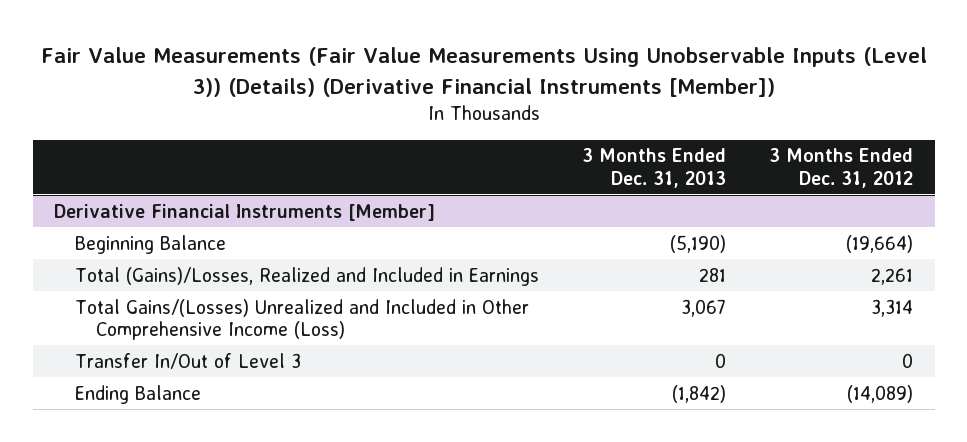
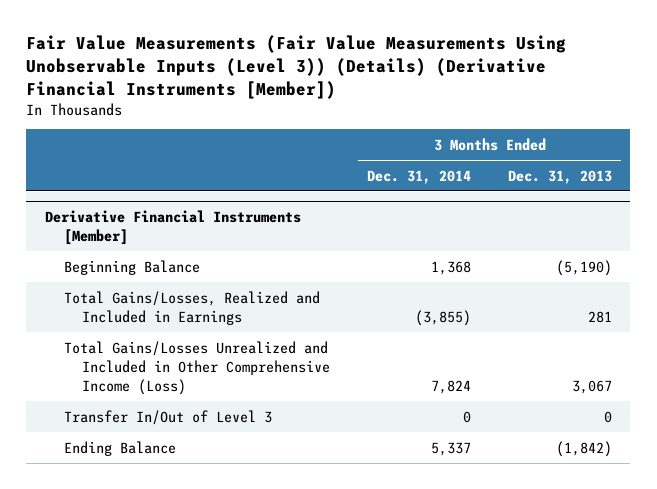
- | 3 Months Ended Dec. 31, 2013 | 3 Months Ended Dec. 31, 2012
+ | 3 Months Ended Dec. 31, 2014 | 3 Months Ended Dec. 31, 2013
@ Derivative Financial Instruments [Member]
- Total (Gains)/Losses, Realized and Included in Earnings | 281 | 2,261
- Total Gains/(Losses) Unrealized and Included in Other Comprehensive Income (Loss) | 3,067 | 3,314
+ Total Gains/Losses, Realized and Included in Earnings | (3,855) | 281
+ Total Gains/Losses Unrealized and Included in Other Comprehensive Income (Loss) | 7,824 | 3,067

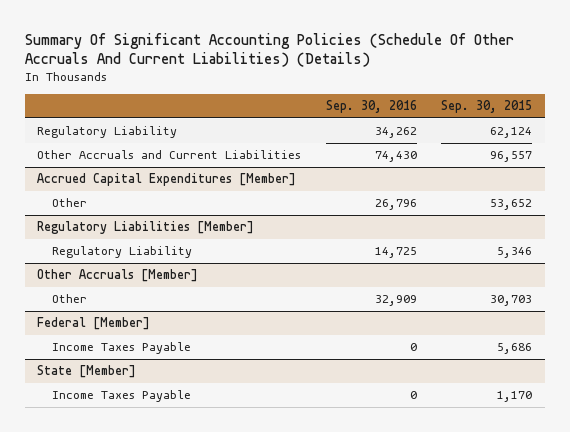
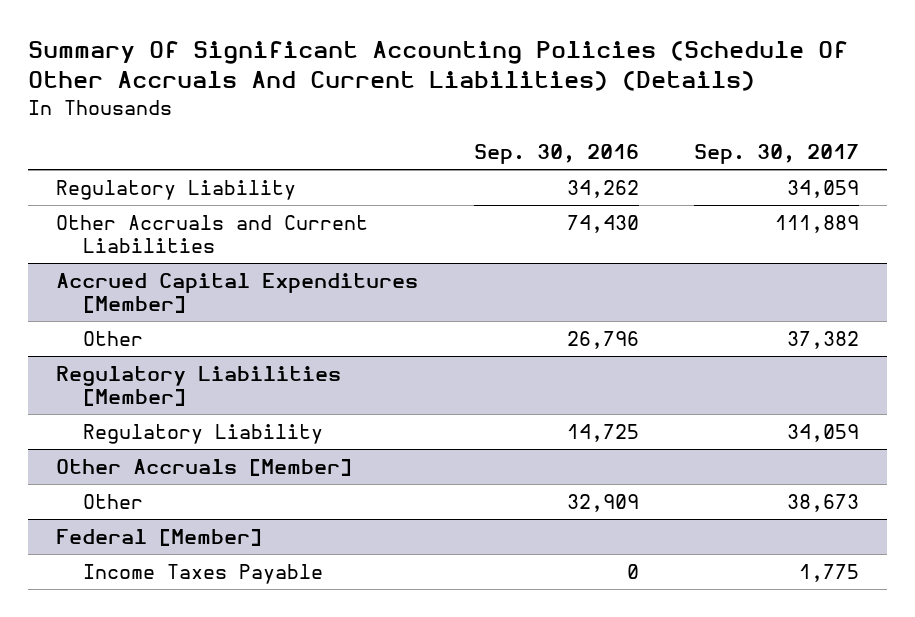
- | Sep. 30, 2016 | Sep. 30, 2015
+ | Sep. 30, 2016 | Sep. 30, 2017
- State [Member]
- Income Taxes Payable | 0 | 1,170

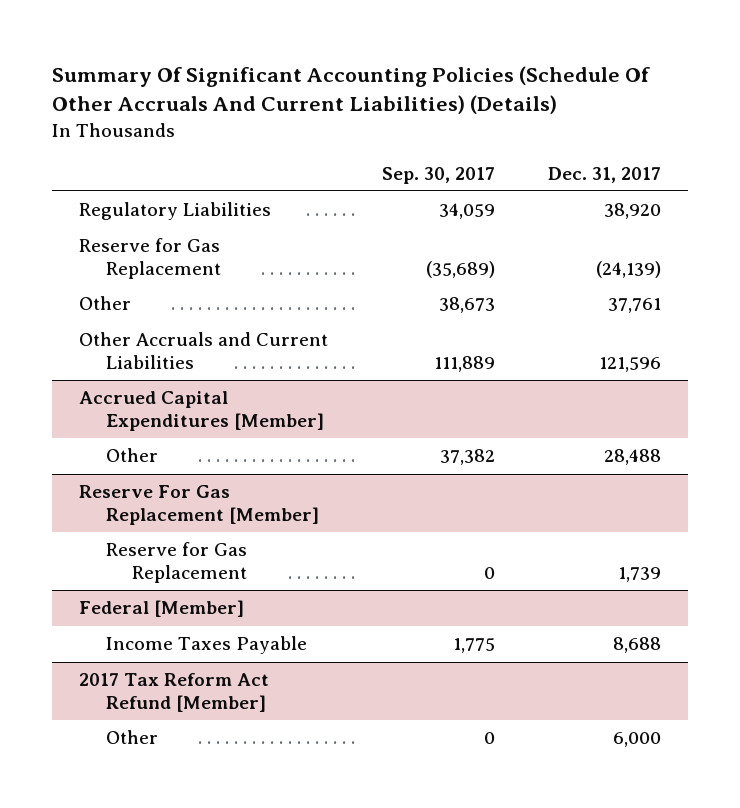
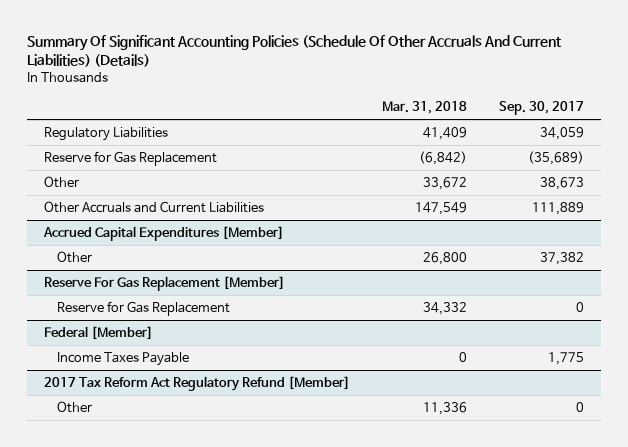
- | Sep. 30, 2017 | Dec. 31, 2017
+ | Mar. 31, 2018 | Sep. 30, 2017
- 2017 Tax Reform Act Refund [Member]
+ 2017 Tax Reform Act Regulatory Refund [Member]

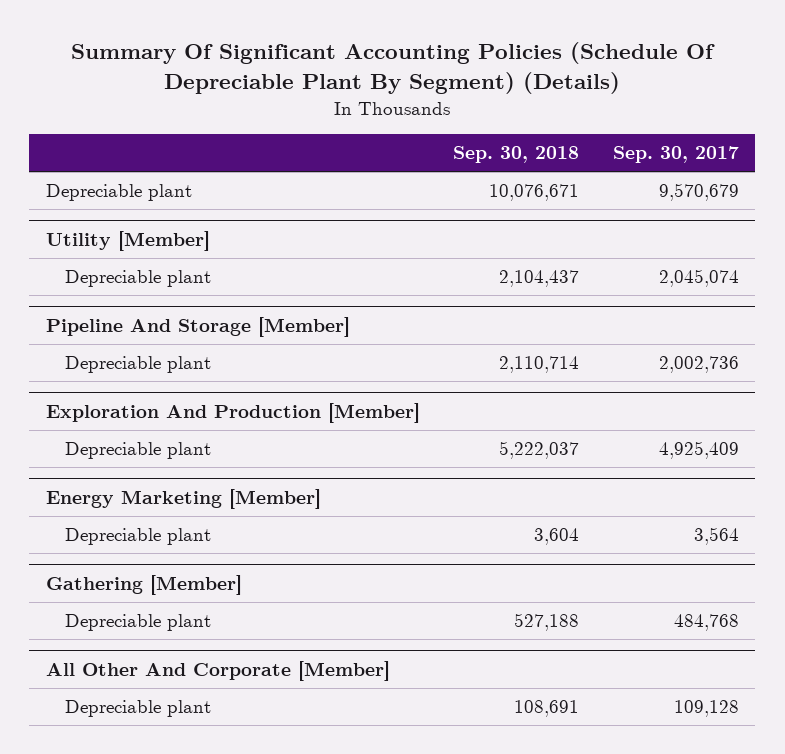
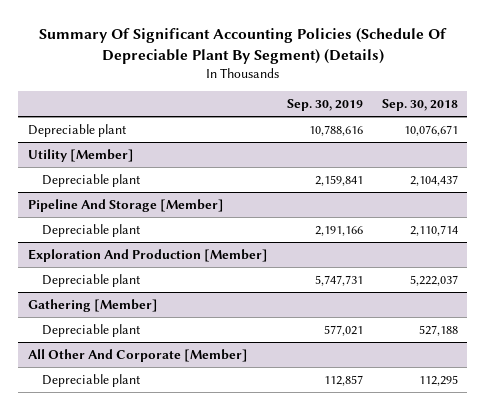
- | Sep. 30, 2018 | Sep. 30, 2017
+ | Sep. 30, 2019 | Sep. 30, 2018
- Energy Marketing [Member]
- Depreciable plant | 3,604 | 3,564
@ All Other And Corporate [Member]
- Depreciable plant | 108,691 | 109,128
+ Depreciable plant | 112,857 | 112,295

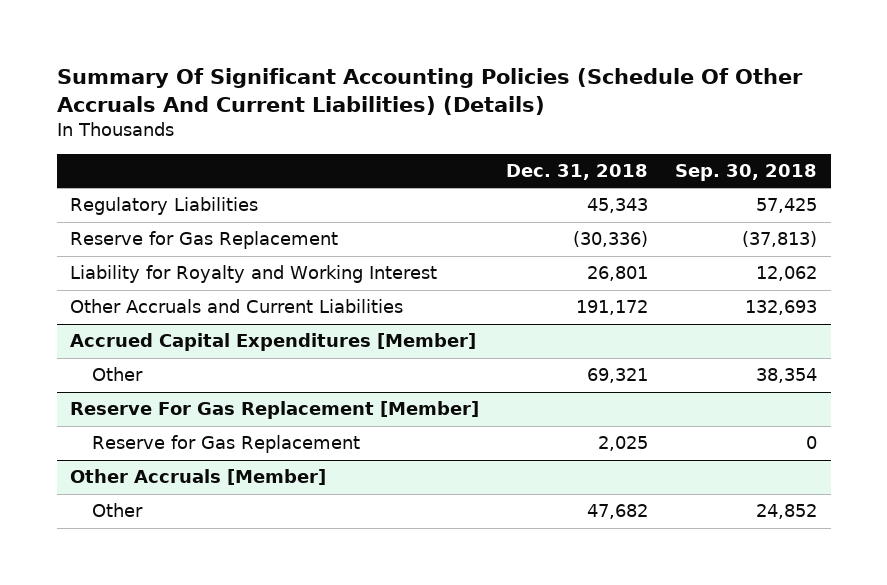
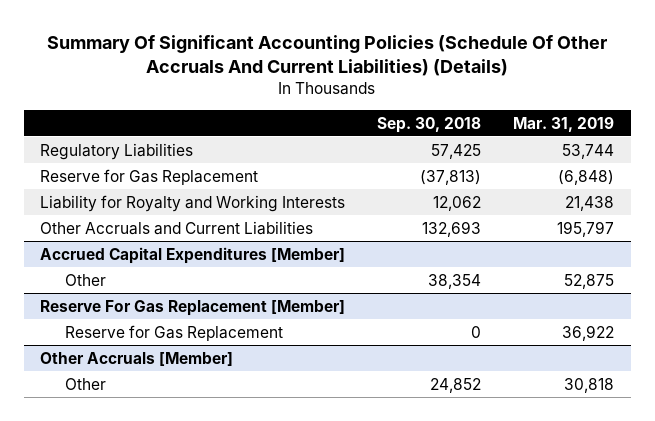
- | Dec. 31, 2018 | Sep. 30, 2018
+ | Sep. 30, 2018 | Mar. 31, 2019
- Liability for Royalty and Working Interest | 26,801 | 12,062
+ Liability for Royalty and Working Interests | 12,062 | 21,438

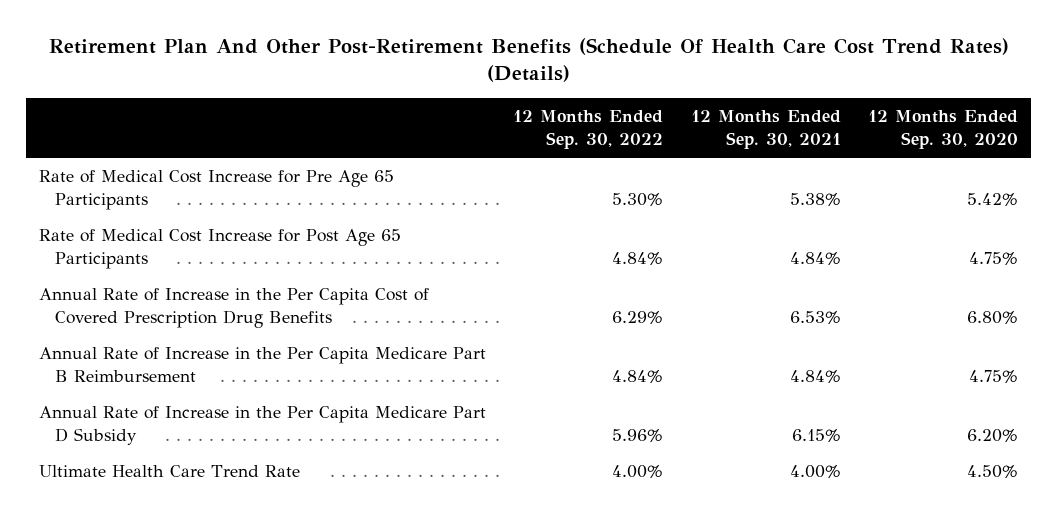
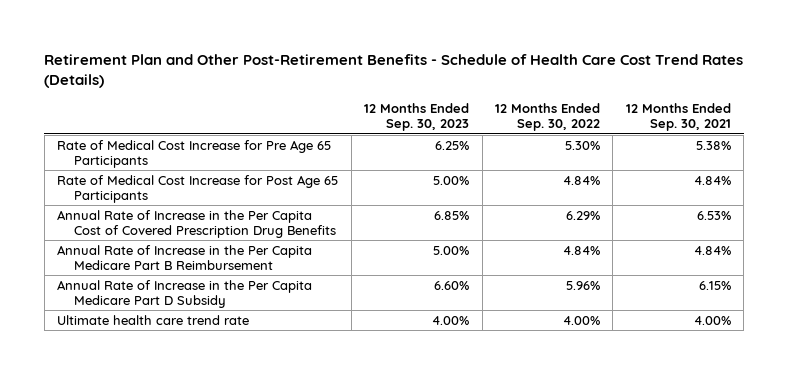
- Retirement Plan And Other Post-Retirement Benefits (Schedule Of Health Care Cost Trend Rates) (Details)
+ Retirement Plan and Other Post-Retirement Benefits - Schedule of Health Care Cost Trend Rates (Details)
- | 12 Months Ended Sep. 30, 2022 | 12 Months Ended Sep. 30, 2021 | 12 Months Ended Sep. 30, 2020
+ | 12 Months Ended Sep. 30, 2023 | 12 Months Ended Sep. 30, 2022 | 12 Months Ended Sep. 30, 2021
- Ultimate Health Care Trend Rate | 4.00% | 4.00% | 4.50%
+ Ultimate health care trend rate | 4.00% | 4.00% | 4.00%

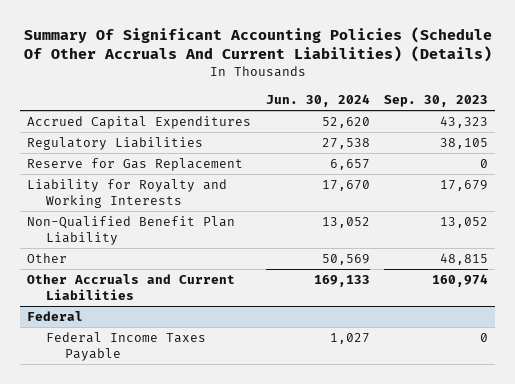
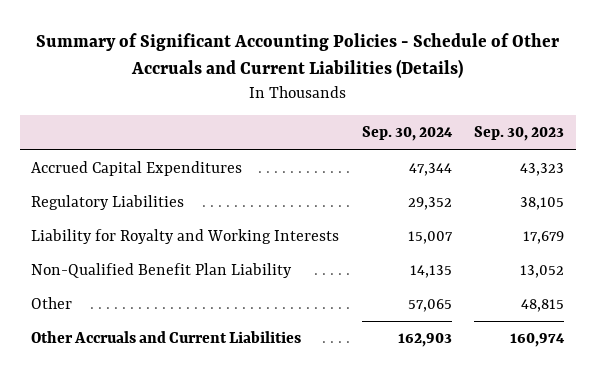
- Summary Of Significant Accounting Policies (Schedule Of Other Accruals And Current Liabilities) (Details)
+ Summary of Significant Accounting Policies - Schedule of Other Accruals and Current Liabilities (Details)
- | Jun. 30, 2024 | Sep. 30, 2023
+ | Sep. 30, 2024 | Sep. 30, 2023
- Reserve for Gas Replacement | 6,657 | 0
- Federal
- Federal Income Taxes Payable | 1,027 | 0

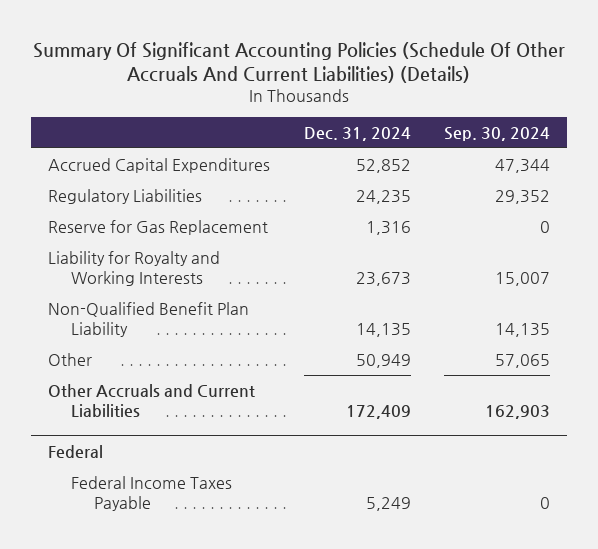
- Summary of Significant Accounting Policies - Schedule of Other Accruals and Current Liabilities (Details)
+ Summary Of Significant Accounting Policies (Schedule Of Other Accruals And Current Liabilities) (Details)
- | Sep. 30, 2024 | Sep. 30, 2023
+ | Dec. 31, 2024 | Sep. 30, 2024
+ Reserve for Gas Replacement | 1,316 | 0
+ Federal
+ Federal Income Taxes Payable | 5,249 | 0

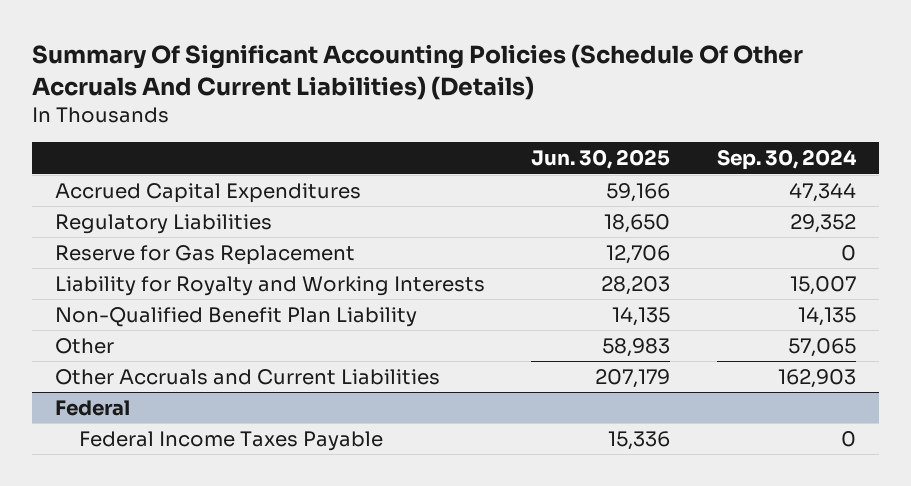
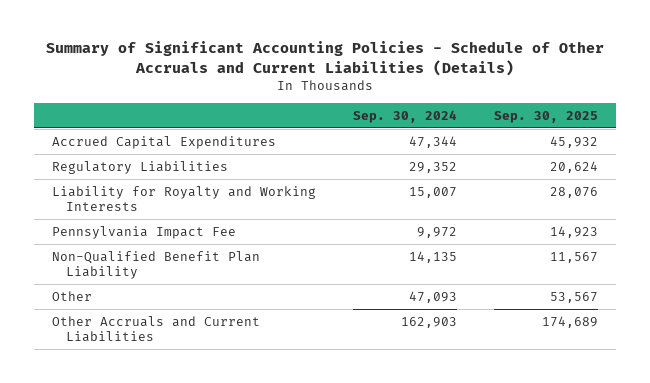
- Summary Of Significant Accounting Policies (Schedule Of Other Accruals And Current Liabilities) (Details)
+ Summary of Significant Accounting Policies - Schedule of Other Accruals and Current Liabilities (Details)
- | Jun. 30, 2025 | Sep. 30, 2024
+ | Sep. 30, 2024 | Sep. 30, 2025
- Reserve for Gas Replacement | 12,706 | 0
+ Pennsylvania Impact Fee | 9,972 | 14,923
- Other | 58,983 | 57,065
+ Other | 47,093 | 53,567
- Federal
- Federal Income Taxes Payable | 15,336 | 0

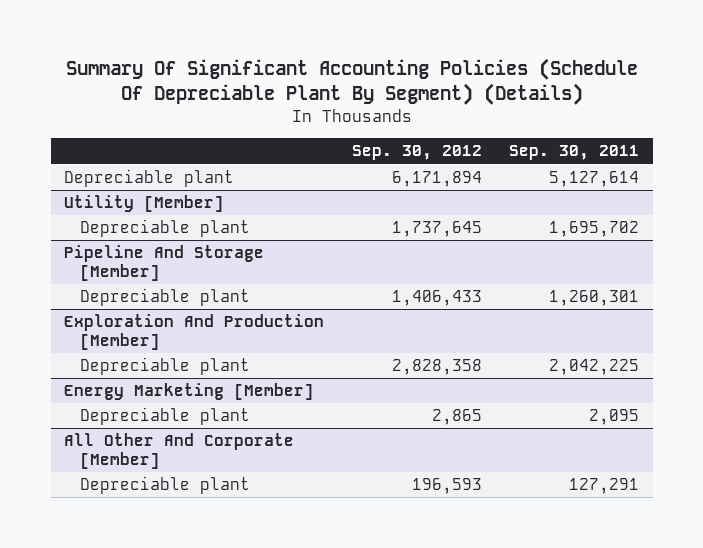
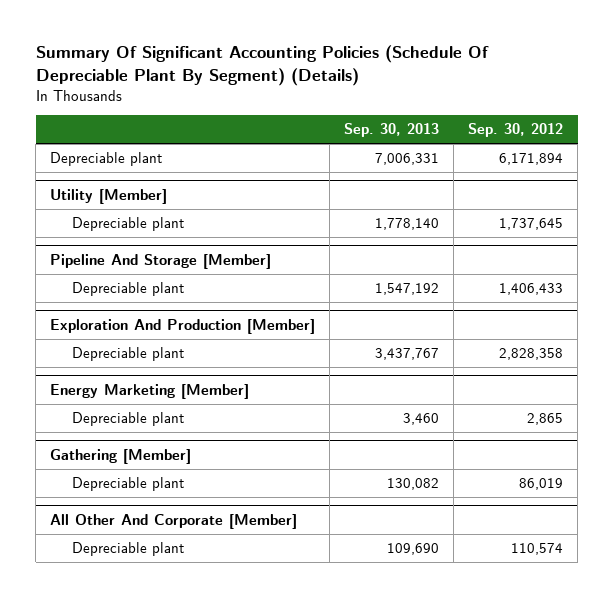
- | Sep. 30, 2012 | Sep. 30, 2011
+ | Sep. 30, 2013 | Sep. 30, 2012
+ Gathering [Member]
+ Depreciable plant | 130,082 | 86,019
@ All Other And Corporate [Member]
- Depreciable plant | 196,593 | 127,291
+ Depreciable plant | 109,690 | 110,574

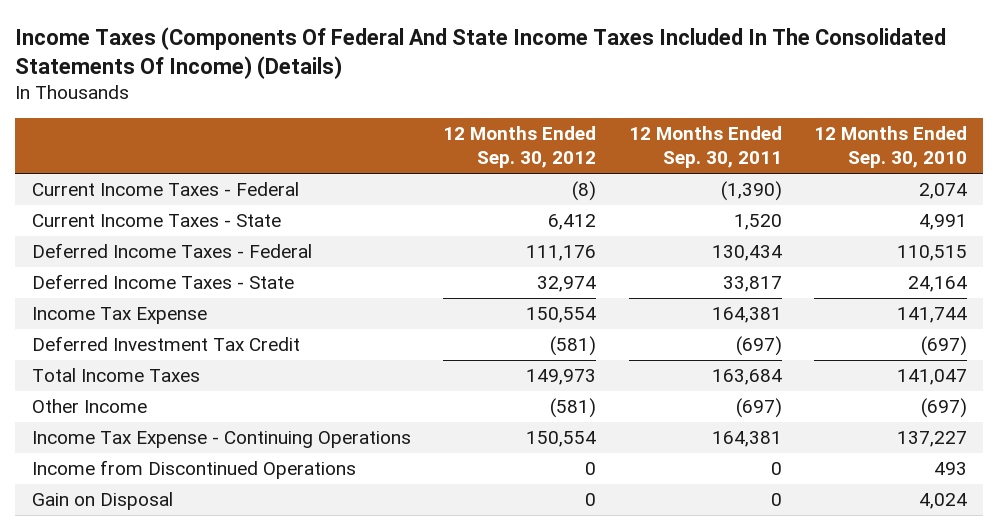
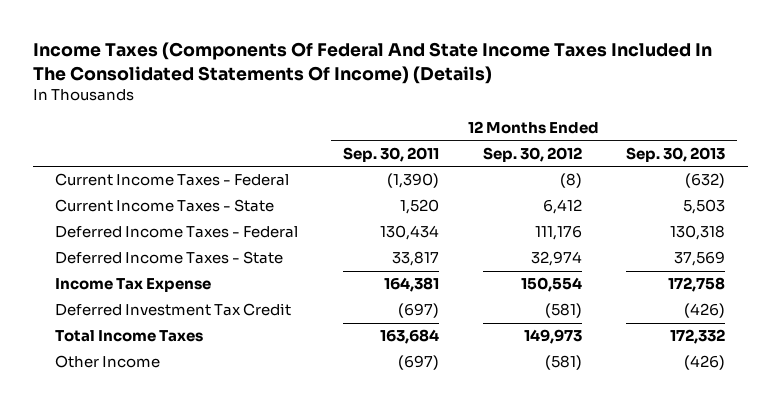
- | 12 Months Ended Sep. 30, 2012 | 12 Months Ended Sep. 30, 2011 | 12 Months Ended Sep. 30, 2010
+ | 12 Months Ended Sep. 30, 2011 | 12 Months Ended Sep. 30, 2012 | 12 Months Ended Sep. 30, 2013
- Income Tax Expense - Continuing Operations | 150,554 | 164,381 | 137,227
- Income from Discontinued Operations | 0 | 0 | 493
- Gain on Disposal | 0 | 0 | 4,024

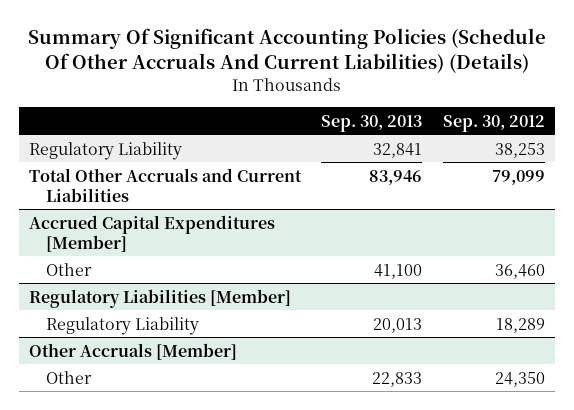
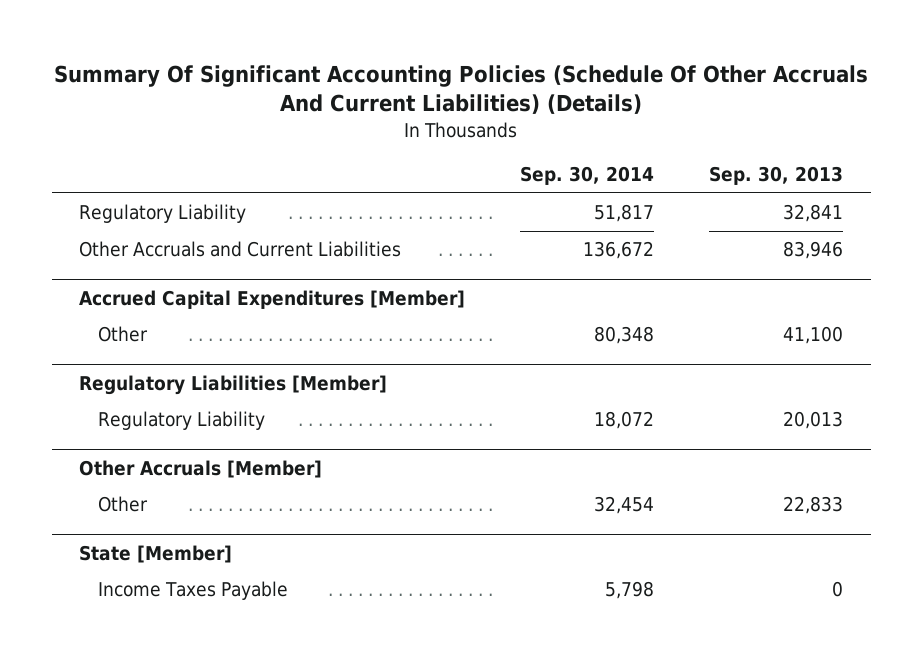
- | Sep. 30, 2013 | Sep. 30, 2012
+ | Sep. 30, 2014 | Sep. 30, 2013
- Total Other Accruals and Current Liabilities | 83,946 | 79,099
+ Other Accruals and Current Liabilities | 136,672 | 83,946
+ State [Member]
+ Income Taxes Payable | 5,798 | 0

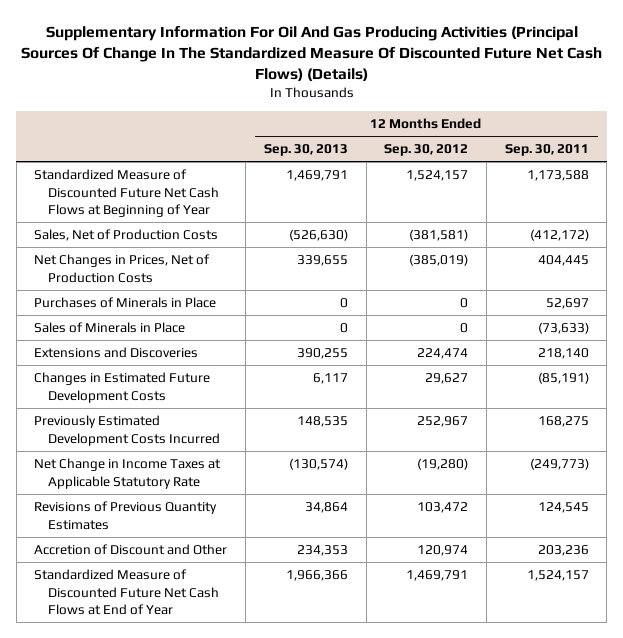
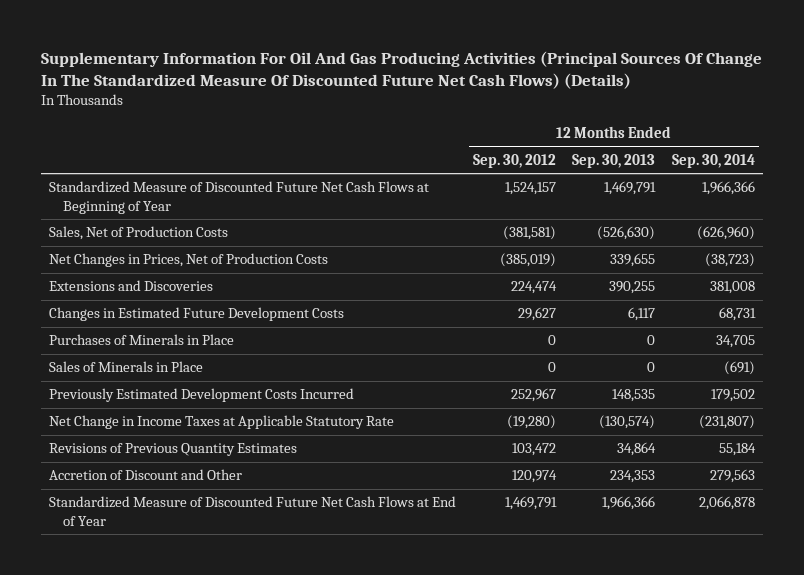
- | 12 Months Ended Sep. 30, 2013 | 12 Months Ended Sep. 30, 2012 | 12 Months Ended Sep. 30, 2011
+ | 12 Months Ended Sep. 30, 2012 | 12 Months Ended Sep. 30, 2013 | 12 Months Ended Sep. 30, 2014
moved down: Purchases of Minerals in Place | 0 | 0 | 34,705
moved down: Sales of Minerals in Place | 0 | 0 | (691)

